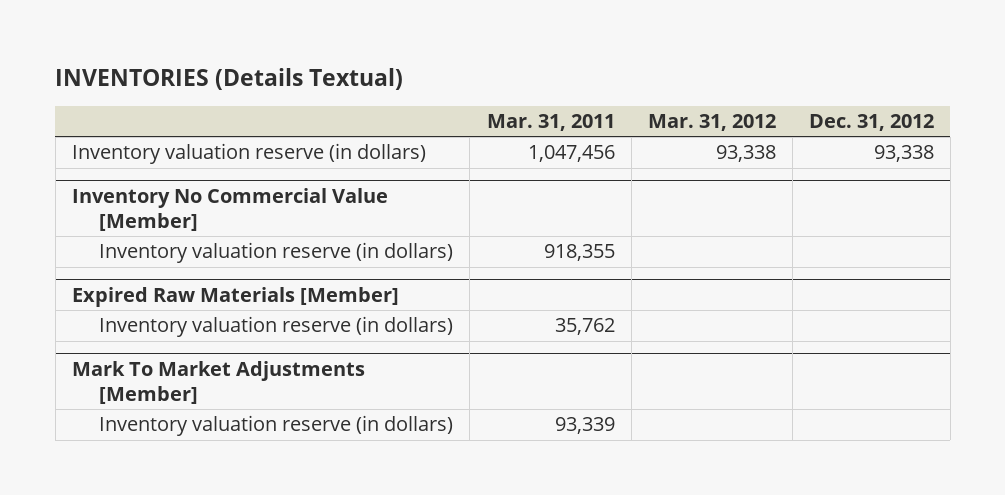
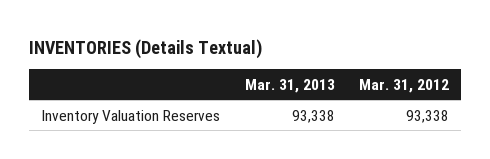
- | Mar. 31, 2011 | Mar. 31, 2012 | Dec. 31, 2012
+ | Mar. 31, 2013 | Mar. 31, 2012
- Inventory valuation reserve (in dollars) | 1,047,456 | 93,338 | 93,338
- Inventory No Commercial Value [Member]
- Inventory valuation reserve (in dollars) | 918,355 | |
- Expired Raw Materials [Member]
- Inventory valuation reserve (in dollars) | 35,762 | |
- Mark To Market Adjustments [Member]
- Inventory valuation reserve (in dollars) | 93,339 | |
+ Inventory Valuation Reserves | 93,338 | 93,338

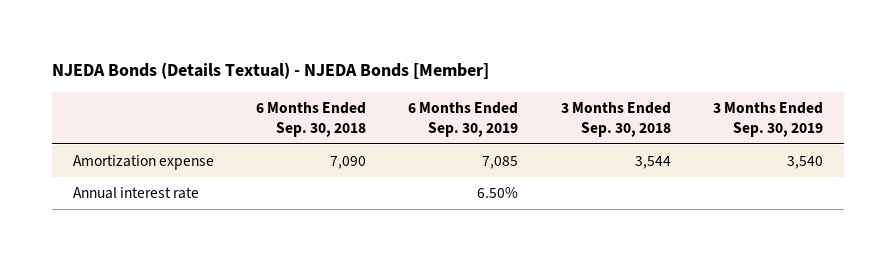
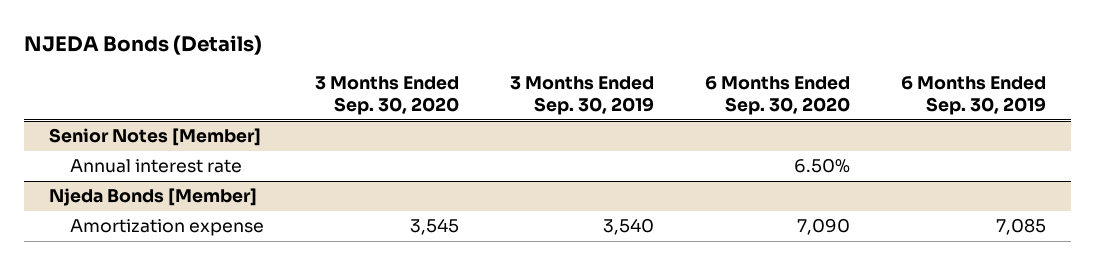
- NJEDA Bonds (Details Textual) - NJEDA Bonds [Member]
+ NJEDA Bonds (Details)
- | 6 Months Ended Sep. 30, 2018 | 6 Months Ended Sep. 30, 2019 | 3 Months Ended Sep. 30, 2018 | 3 Months Ended Sep. 30, 2019
+ | 3 Months Ended Sep. 30, 2020 | 3 Months Ended Sep. 30, 2019 | 6 Months Ended Sep. 30, 2020 | 6 Months Ended Sep. 30, 2019
+ Senior Notes [Member]
+ Annual interest rate | | | 6.50% |
+ Njeda Bonds [Member]
- Annual interest rate | | 6.50% | |

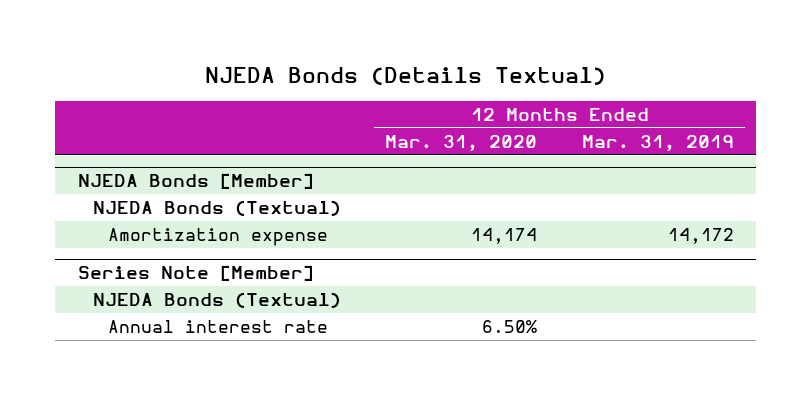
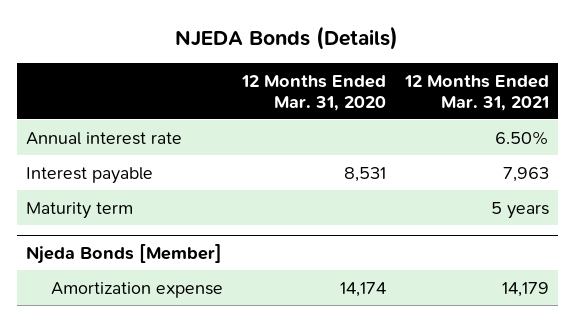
- NJEDA Bonds (Details Textual)
+ NJEDA Bonds (Details)
- | 12 Months Ended Mar. 31, 2020 | 12 Months Ended Mar. 31, 2019
+ | 12 Months Ended Mar. 31, 2020 | 12 Months Ended Mar. 31, 2021
- NJEDA Bonds [Member]
- NJEDA Bonds (Textual)
+ Annual interest rate | | 6.50%
+ Interest payable | 8,531 | 7,963
+ Maturity term | | 5 years
+ Njeda Bonds [Member]
- Series Note [Member]
- NJEDA Bonds (Textual)
- Annual interest rate | 6.50% |

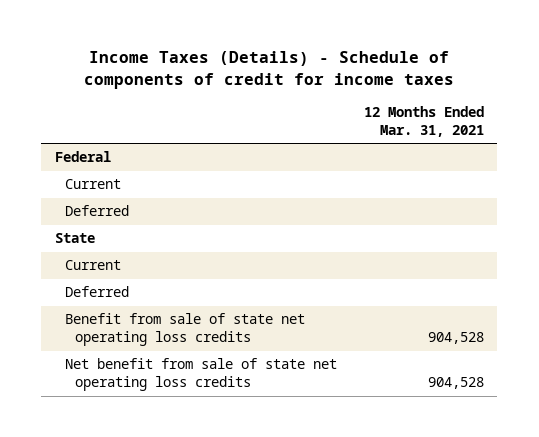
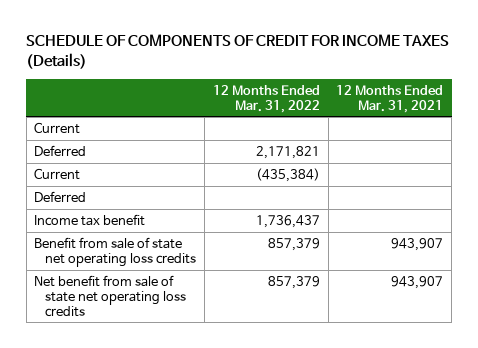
- Income Taxes (Details) - Schedule of components of credit for income taxes
+ SCHEDULE OF COMPONENTS OF CREDIT FOR INCOME TAXES (Details)
- | 12 Months Ended Mar. 31, 2021
+ | 12 Months Ended Mar. 31, 2022 | 12 Months Ended Mar. 31, 2021
- Federal
- State
- Benefit from sale of state net operating loss credits | 904,528
- Net benefit from sale of state net operating loss credits | 904,528
+ Income tax benefit | 1,736,437 |
+ Benefit from sale of state net operating loss credits | 857,379 | 943,907
+ Net benefit from sale of state net operating loss credits | 857,379 | 943,907

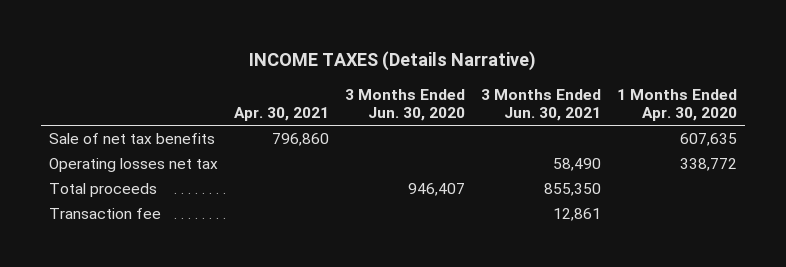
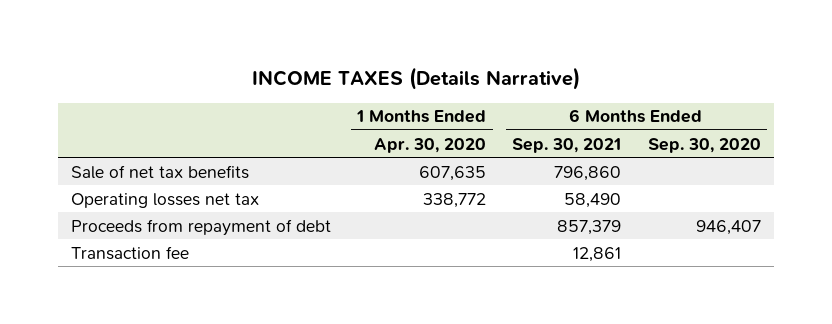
- | Apr. 30, 2021 | 3 Months Ended Jun. 30, 2020 | 3 Months Ended Jun. 30, 2021 | 1 Months Ended Apr. 30, 2020
+ | 1 Months Ended Apr. 30, 2020 | 6 Months Ended Sep. 30, 2021 | 6 Months Ended Sep. 30, 2020
- Total proceeds | | 946,407 | 855,350 |
+ Proceeds from repayment of debt | | 857,379 | 946,407

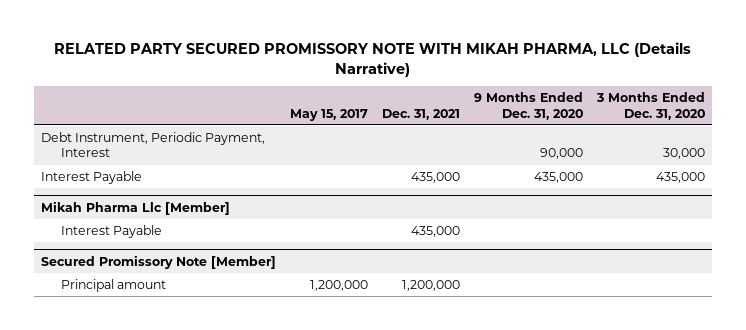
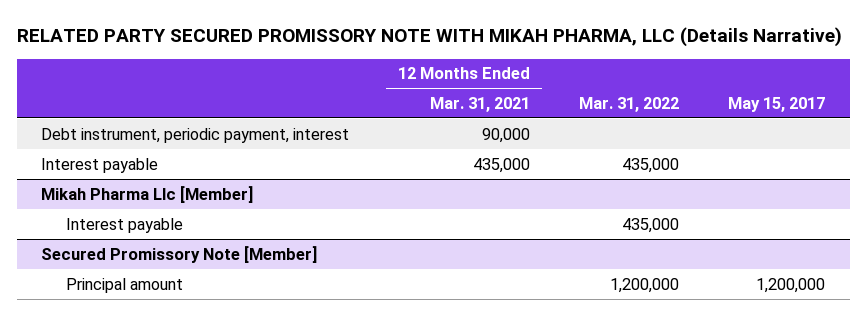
- | May 15, 2017 | Dec. 31, 2021 | 9 Months Ended Dec. 31, 2020 | 3 Months Ended Dec. 31, 2020
+ | 12 Months Ended Mar. 31, 2021 | Mar. 31, 2022 | May 15, 2017
- Debt Instrument, Periodic Payment, Interest | | | 90,000 | 30,000
- Interest Payable | | 435,000 | 435,000 | 435,000
+ Debt instrument, periodic payment, interest | 90,000 | |
+ Interest payable | 435,000 | 435,000 |
@ Mikah Pharma Llc [Member]
- Interest Payable | | 435,000 | |
+ Interest payable | | 435,000 |

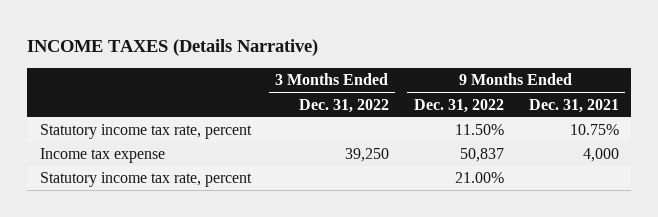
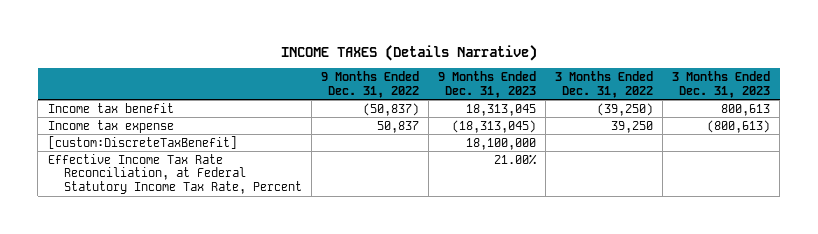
- | 3 Months Ended Dec. 31, 2022 | 9 Months Ended Dec. 31, 2022 | 9 Months Ended Dec. 31, 2021
+ | 9 Months Ended Dec. 31, 2022 | 9 Months Ended Dec. 31, 2023 | 3 Months Ended Dec. 31, 2022 | 3 Months Ended Dec. 31, 2023
- Statutory income tax rate, percent | | 11.50% | 10.75%
+ Income tax benefit | (50,837) | 18,313,045 | (39,250) | 800,613
- Statutory income tax rate, percent | | 21.00% |
+ [custom:DiscreteTaxBenefit] | | 18,100,000 | |
+ Effective Income Tax Rate Reconciliation, at Federal Statutory Income Tax Rate, Percent | | 21.00% | |

